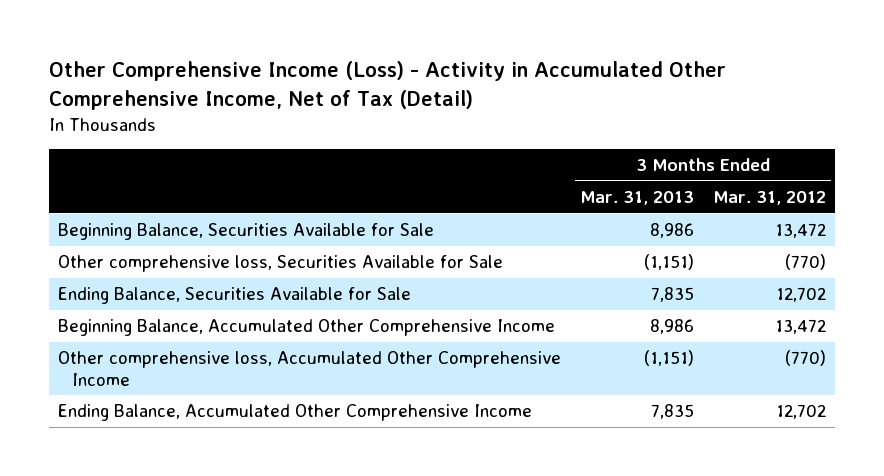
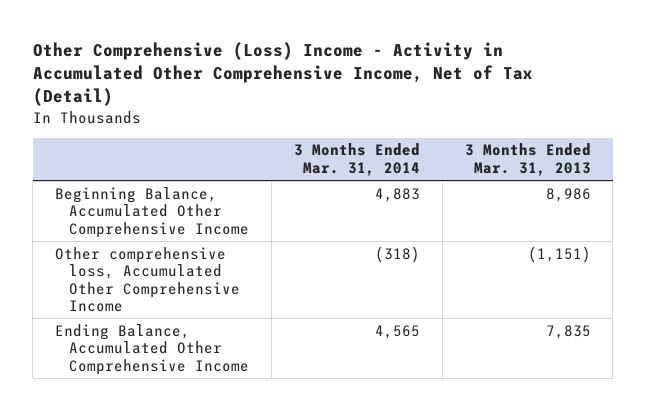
- Other Comprehensive Income (Loss) - Activity in Accumulated Other Comprehensive Income, Net of Tax (Detail)
+ Other Comprehensive (Loss) Income - Activity in Accumulated Other Comprehensive Income, Net of Tax (Detail)
- | 3 Months Ended Mar. 31, 2013 | 3 Months Ended Mar. 31, 2012
+ | 3 Months Ended Mar. 31, 2014 | 3 Months Ended Mar. 31, 2013
- Beginning Balance, Securities Available for Sale | 8,986 | 13,472
- Other comprehensive loss, Securities Available for Sale | (1,151) | (770)
- Ending Balance, Securities Available for Sale | 7,835 | 12,702

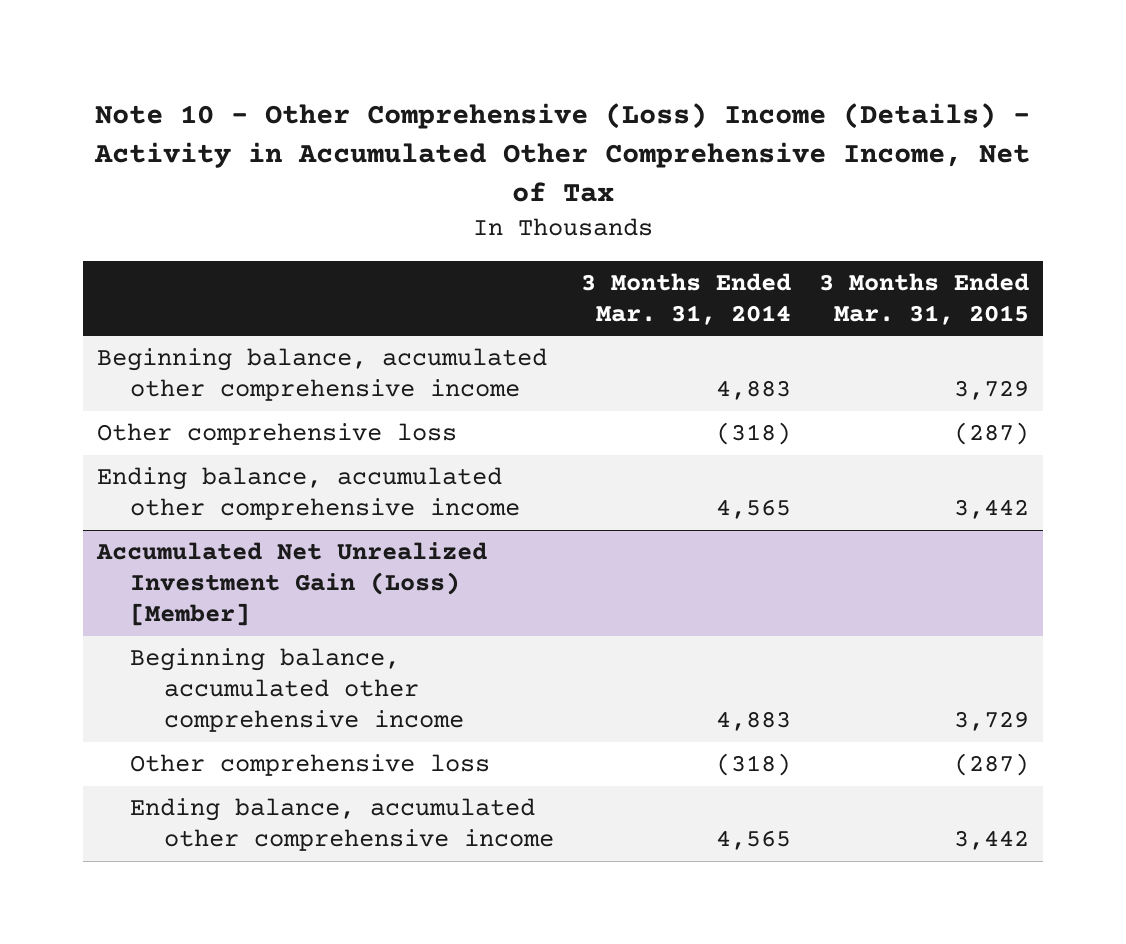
- Other Comprehensive (Loss) Income - Activity in Accumulated Other Comprehensive Income, Net of Tax (Detail)
+ Note 10 - Other Comprehensive (Loss) Income (Details) - Activity in Accumulated Other Comprehensive Income, Net of Tax
- | 3 Months Ended Mar. 31, 2014 | 3 Months Ended Mar. 31, 2013
+ | 3 Months Ended Mar. 31, 2014 | 3 Months Ended Mar. 31, 2015
- Beginning Balance, Accumulated Other Comprehensive Income | 4,883 | 8,986
- Other comprehensive loss, Accumulated Other Comprehensive Income | (318) | (1,151)
- Ending Balance, Accumulated Other Comprehensive Income | 4,565 | 7,835
+ Beginning balance, accumulated other comprehensive income | 4,883 | 3,729
+ Other comprehensive loss | (318) | (287)
+ Ending balance, accumulated other comprehensive income | 4,565 | 3,442
+ Accumulated Net Unrealized Investment Gain (Loss) [Member]
+ Beginning balance, accumulated other comprehensive income | 4,883 | 3,729
+ Other comprehensive loss | (318) | (287)
+ Ending balance, accumulated other comprehensive income | 4,565 | 3,442

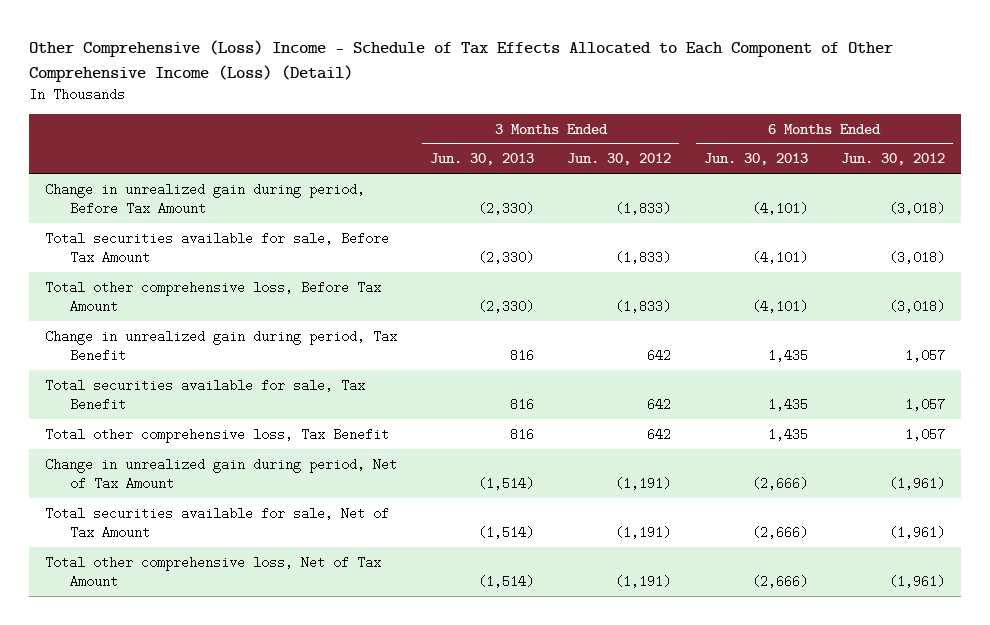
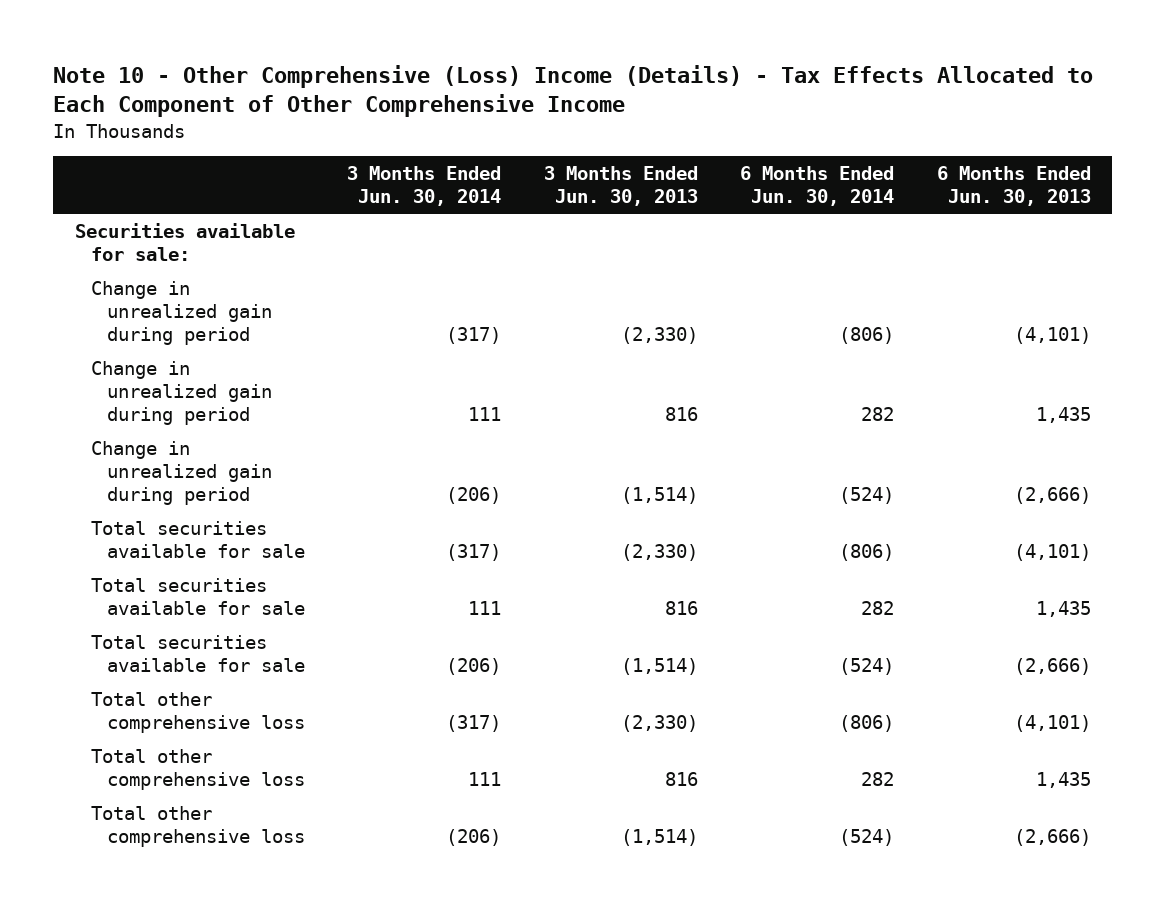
- Other Comprehensive (Loss) Income - Schedule of Tax Effects Allocated to Each Component of Other Comprehensive Income (Loss) (Detail)
+ Note 10 - Other Comprehensive (Loss) Income (Details) - Tax Effects Allocated to Each Component of Other Comprehensive Income
- | 3 Months Ended Jun. 30, 2013 | 3 Months Ended Jun. 30, 2012 | 6 Months Ended Jun. 30, 2013 | 6 Months Ended Jun. 30, 2012
+ | 3 Months Ended Jun. 30, 2014 | 3 Months Ended Jun. 30, 2013 | 6 Months Ended Jun. 30, 2014 | 6 Months Ended Jun. 30, 2013
- Change in unrealized gain during period, Before Tax Amount | (2,330) | (1,833) | (4,101) | (3,018)
- Total securities available for sale, Before Tax Amount | (2,330) | (1,833) | (4,101) | (3,018)
- Total other comprehensive loss, Before Tax Amount | (2,330) | (1,833) | (4,101) | (3,018)
- Change in unrealized gain during period, Tax Benefit | 816 | 642 | 1,435 | 1,057
- Total securities available for sale, Tax Benefit | 816 | 642 | 1,435 | 1,057
- Total other comprehensive loss, Tax Benefit | 816 | 642 | 1,435 | 1,057
- Change in unrealized gain during period, Net of Tax Amount | (1,514) | (1,191) | (2,666) | (1,961)
- Total securities available for sale, Net of Tax Amount | (1,514) | (1,191) | (2,666) | (1,961)
- Total other comprehensive loss, Net of Tax Amount | (1,514) | (1,191) | (2,666) | (1,961)
+ Securities available for sale:
+ Change in unrealized gain during period | (317) | (2,330) | (806) | (4,101)
+ Change in unrealized gain during period | 111 | 816 | 282 | 1,435
+ Change in unrealized gain during period | (206) | (1,514) | (524) | (2,666)
+ Total securities available for sale | (317) | (2,330) | (806) | (4,101)
+ Total securities available for sale | 111 | 816 | 282 | 1,435
+ Total securities available for sale | (206) | (1,514) | (524) | (2,666)
+ Total other comprehensive loss | (317) | (2,330) | (806) | (4,101)
+ Total other comprehensive loss | 111 | 816 | 282 | 1,435
+ Total other comprehensive loss | (206) | (1,514) | (524) | (2,666)

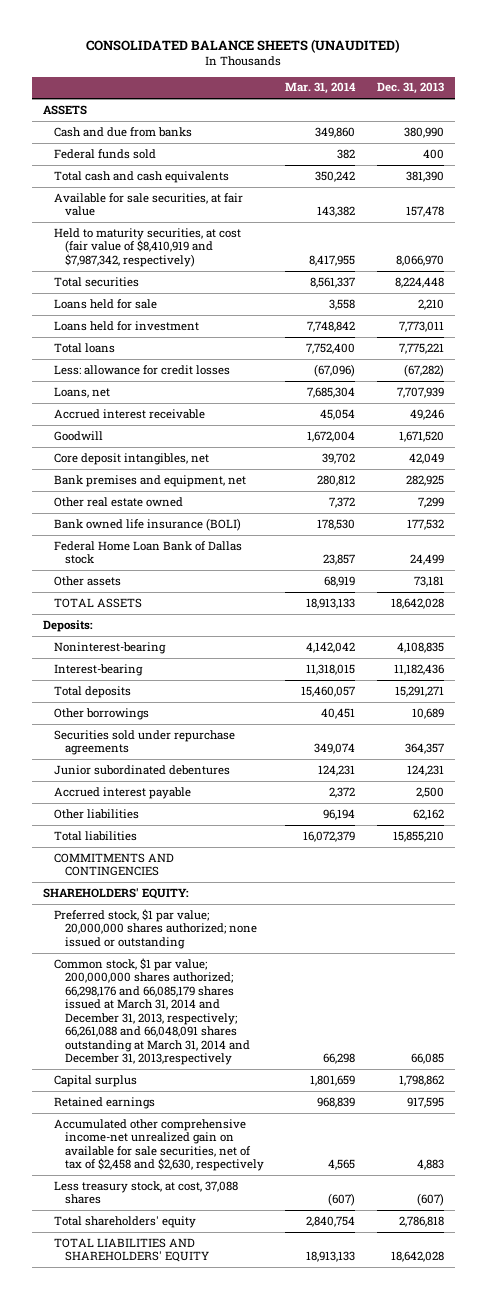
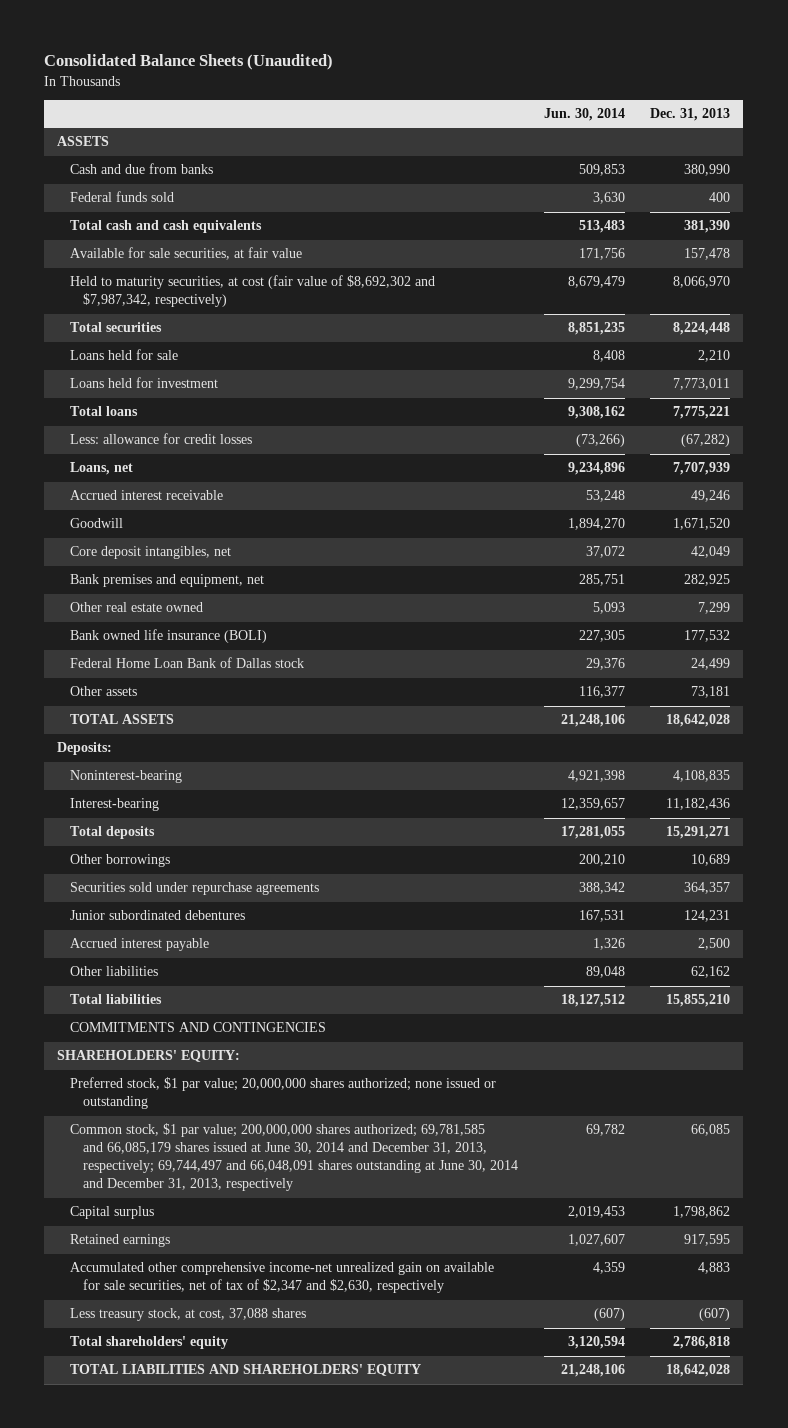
- CONSOLIDATED BALANCE SHEETS (UNAUDITED)
+ Consolidated Balance Sheets (Unaudited)
- | Mar. 31, 2014 | Dec. 31, 2013
+ | Jun. 30, 2014 | Dec. 31, 2013
- Held to maturity securities, at cost (fair value of $8,410,919 and $7,987,342, respectively) | 8,417,955 | 8,066,970
+ Held to maturity securities, at cost (fair value of $8,692,302 and $7,987,342, respectively) | 8,679,479 | 8,066,970
- Common stock, $1 par value; 200,000,000 shares authorized; 66,298,176 and 66,085,179 shares issued at March 31, 2014 and December 31, 2013, respectively; 66,261,088 and 66,048,091 shares outstanding at March 31, 2014 and December 31, 2013,respectively | 66,298 | 66,085
+ Common stock, $1 par value; 200,000,000 shares authorized; 69,781,585 and 66,085,179 shares issued at June 30, 2014 and December 31, 2013, respectively; 69,744,497 and 66,048,091 shares outstanding at June 30, 2014 and December 31, 2013, respectively | 69,782 | 66,085
- Accumulated other comprehensive income-net unrealized gain on available for sale securities, net of tax of $2,458 and $2,630, respectively | 4,565 | 4,883
+ Accumulated other comprehensive income-net unrealized gain on available for sale securities, net of tax of $2,347 and $2,630, respectively | 4,359 | 4,883

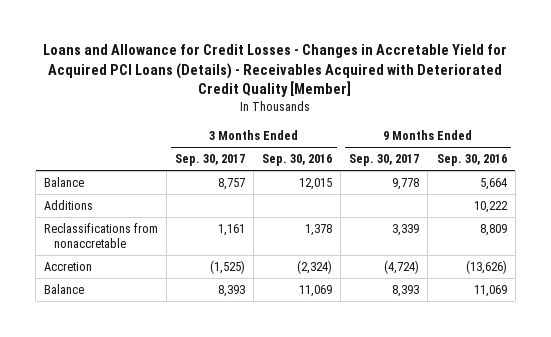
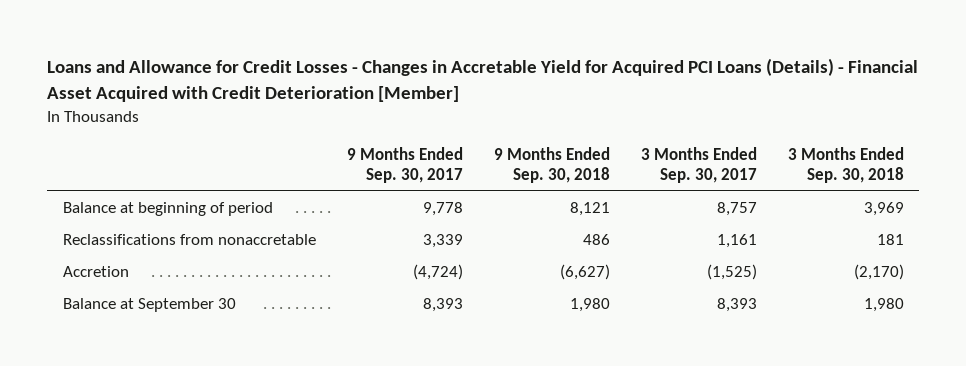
- Loans and Allowance for Credit Losses - Changes in Accretable Yield for Acquired PCI Loans (Details) - Receivables Acquired with Deteriorated Credit Quality [Member]
+ Loans and Allowance for Credit Losses - Changes in Accretable Yield for Acquired PCI Loans (Details) - Financial Asset Acquired with Credit Deterioration [Member]
- | 3 Months Ended Sep. 30, 2017 | 3 Months Ended Sep. 30, 2016 | 9 Months Ended Sep. 30, 2017 | 9 Months Ended Sep. 30, 2016
+ | 9 Months Ended Sep. 30, 2017 | 9 Months Ended Sep. 30, 2018 | 3 Months Ended Sep. 30, 2017 | 3 Months Ended Sep. 30, 2018
- Balance | 8,757 | 12,015 | 9,778 | 5,664
- Additions | | | | 10,222
+ Balance at beginning of period | 9,778 | 8,121 | 8,757 | 3,969
- Balance | 8,393 | 11,069 | 8,393 | 11,069
+ Balance at September 30 | 8,393 | 1,980 | 8,393 | 1,980

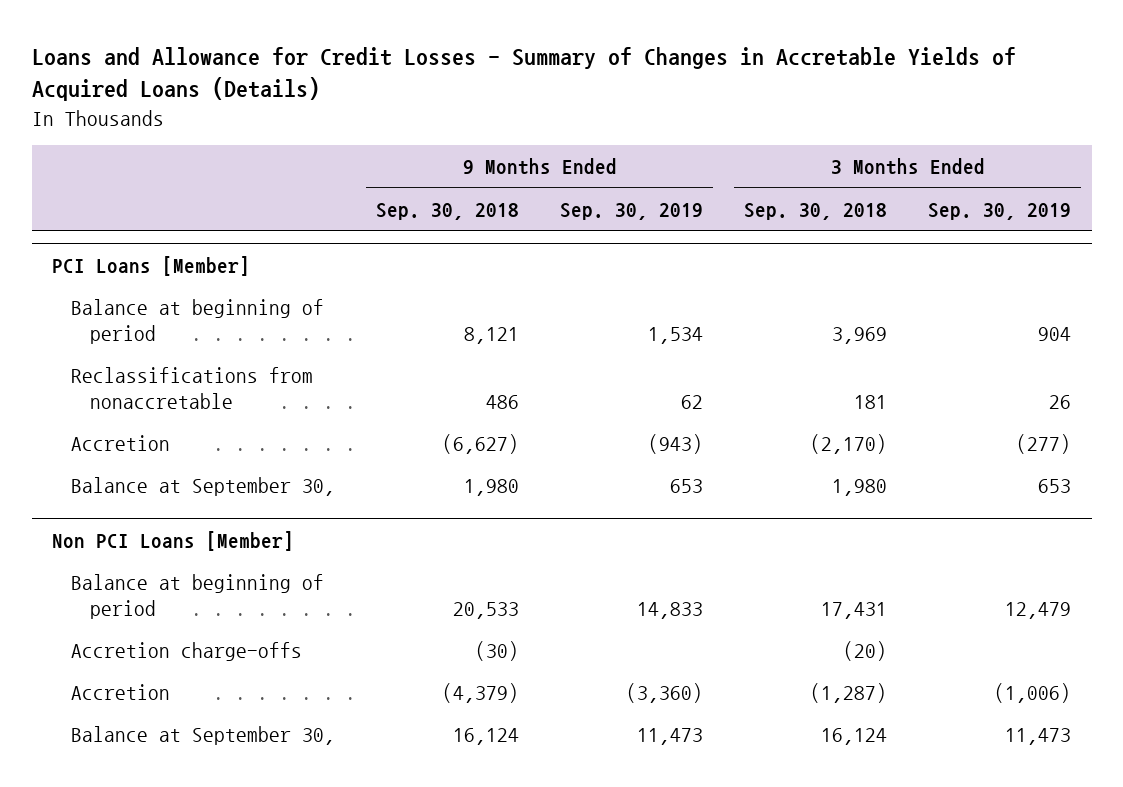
- Loans and Allowance for Credit Losses - Changes in Accretable Yield for Acquired PCI Loans (Details) - Financial Asset Acquired with Credit Deterioration [Member]
+ Loans and Allowance for Credit Losses - Summary of Changes in Accretable Yields of Acquired Loans (Details)
- | 9 Months Ended Sep. 30, 2017 | 9 Months Ended Sep. 30, 2018 | 3 Months Ended Sep. 30, 2017 | 3 Months Ended Sep. 30, 2018
+ | 9 Months Ended Sep. 30, 2018 | 9 Months Ended Sep. 30, 2019 | 3 Months Ended Sep. 30, 2018 | 3 Months Ended Sep. 30, 2019
+ PCI Loans [Member]
- Balance at September 30 | 8,393 | 1,980 | 8,393 | 1,980
+ Balance at September 30, | 1,980 | 653 | 1,980 | 653
+ Non PCI Loans [Member]
+ Balance at beginning of period | 20,533 | 14,833 | 17,431 | 12,479
+ Accretion charge-offs | (30) | | (20) |
+ Accretion | (4,379) | (3,360) | (1,287) | (1,006)
+ Balance at September 30, | 16,124 | 11,473 | 16,124 | 11,473

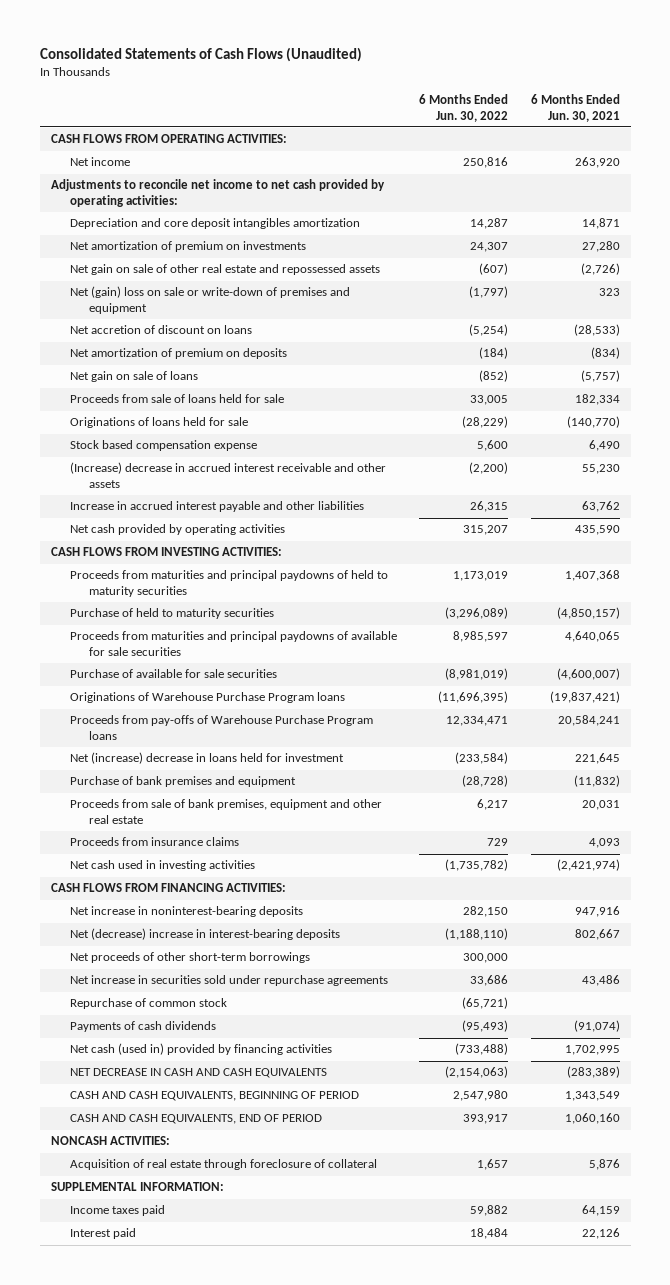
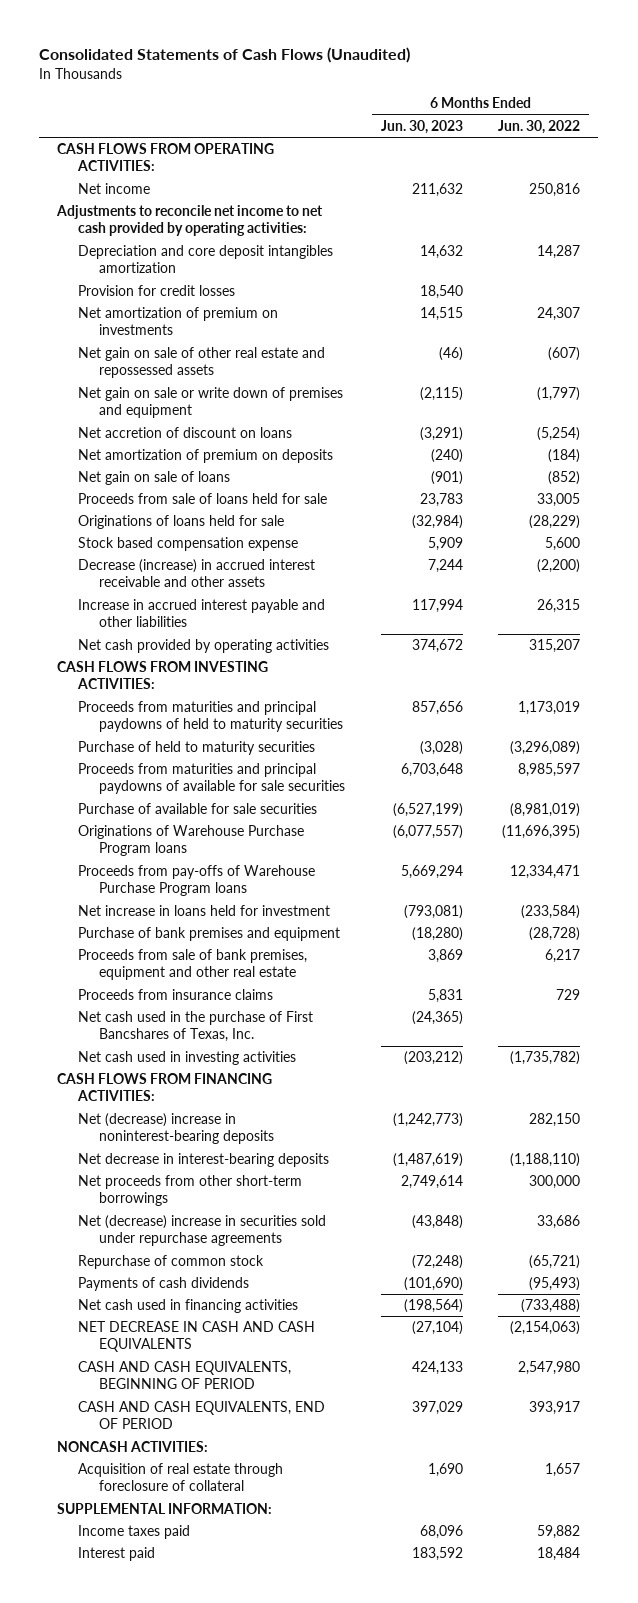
- | 6 Months Ended Jun. 30, 2022 | 6 Months Ended Jun. 30, 2021
+ | 6 Months Ended Jun. 30, 2023 | 6 Months Ended Jun. 30, 2022
+ Provision for credit losses | 18,540 |
- Net (gain) loss on sale or write-down of premises and equipment | (1,797) | 323
+ Net gain on sale or write down of premises and equipment | (2,115) | (1,797)
- (Increase) decrease in accrued interest receivable and other assets | (2,200) | 55,230
+ Decrease (increase) in accrued interest receivable and other assets | 7,244 | (2,200)
- Net (increase) decrease in loans held for investment | (233,584) | 221,645
+ Net increase in loans held for investment | (793,081) | (233,584)
+ Net cash used in the purchase of First Bancshares of Texas, Inc. | (24,365) |
- Net increase in noninterest-bearing deposits | 282,150 | 947,916
- Net (decrease) increase in interest-bearing deposits | (1,188,110) | 802,667
- Net proceeds of other short-term borrowings | 300,000 |
- Net increase in securities sold under repurchase agreements | 33,686 | 43,486
+ Net (decrease) increase in noninterest-bearing deposits | (1,242,773) | 282,150
+ Net decrease in interest-bearing deposits | (1,487,619) | (1,188,110)
+ Net proceeds from other short-term borrowings | 2,749,614 | 300,000
+ Net (decrease) increase in securities sold under repurchase agreements | (43,848) | 33,686
- Net cash (used in) provided by financing activities | (733,488) | 1,702,995
+ Net cash used in financing activities | (198,564) | (733,488)

